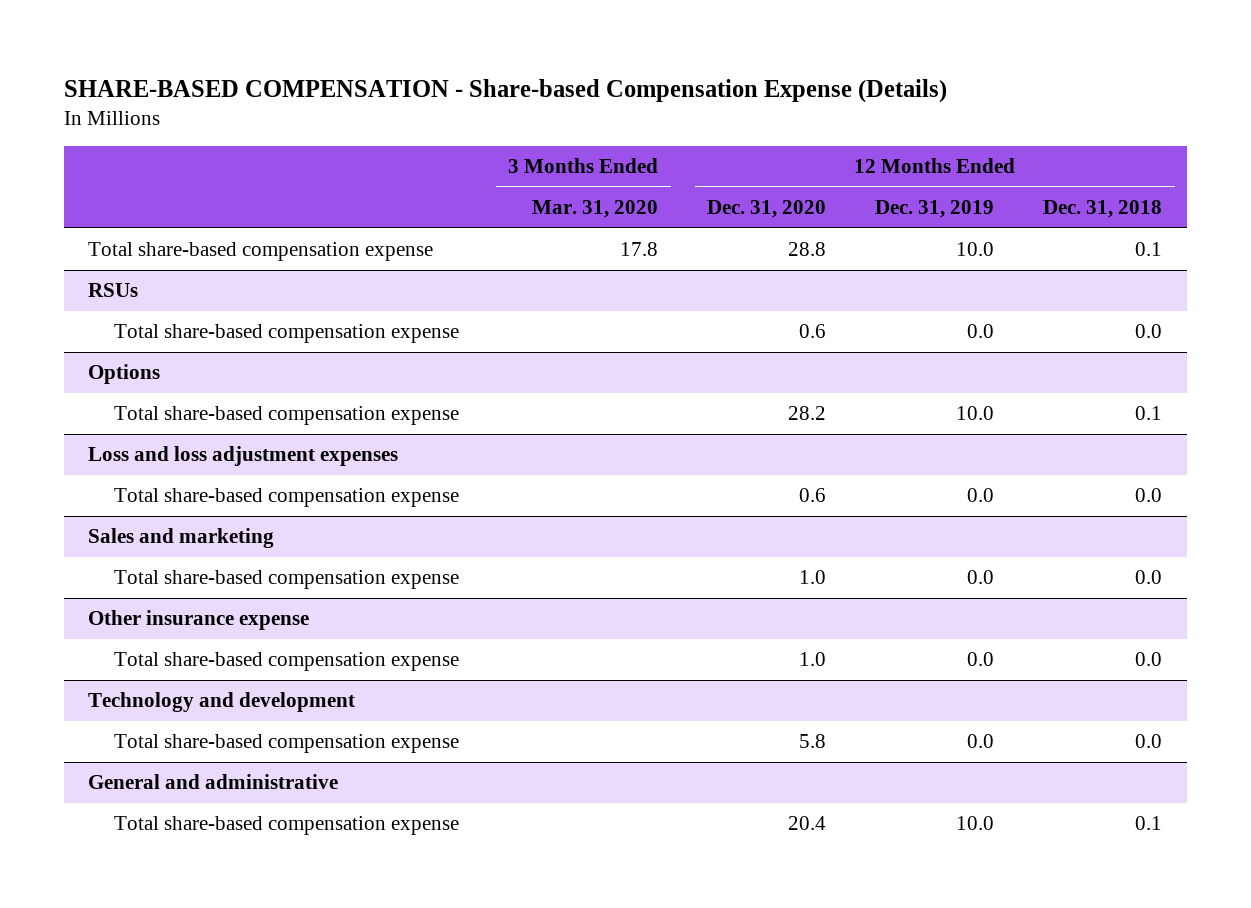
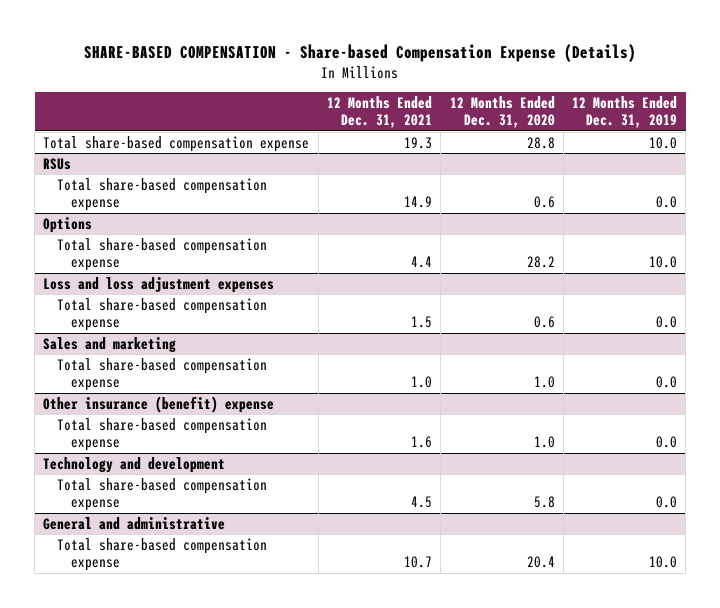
- | 3 Months Ended Mar. 31, 2020 | 12 Months Ended Dec. 31, 2020 | 12 Months Ended Dec. 31, 2019 | 12 Months Ended Dec. 31, 2018
+ | 12 Months Ended Dec. 31, 2021 | 12 Months Ended Dec. 31, 2020 | 12 Months Ended Dec. 31, 2019
- Other insurance expense
+ Other insurance (benefit) expense

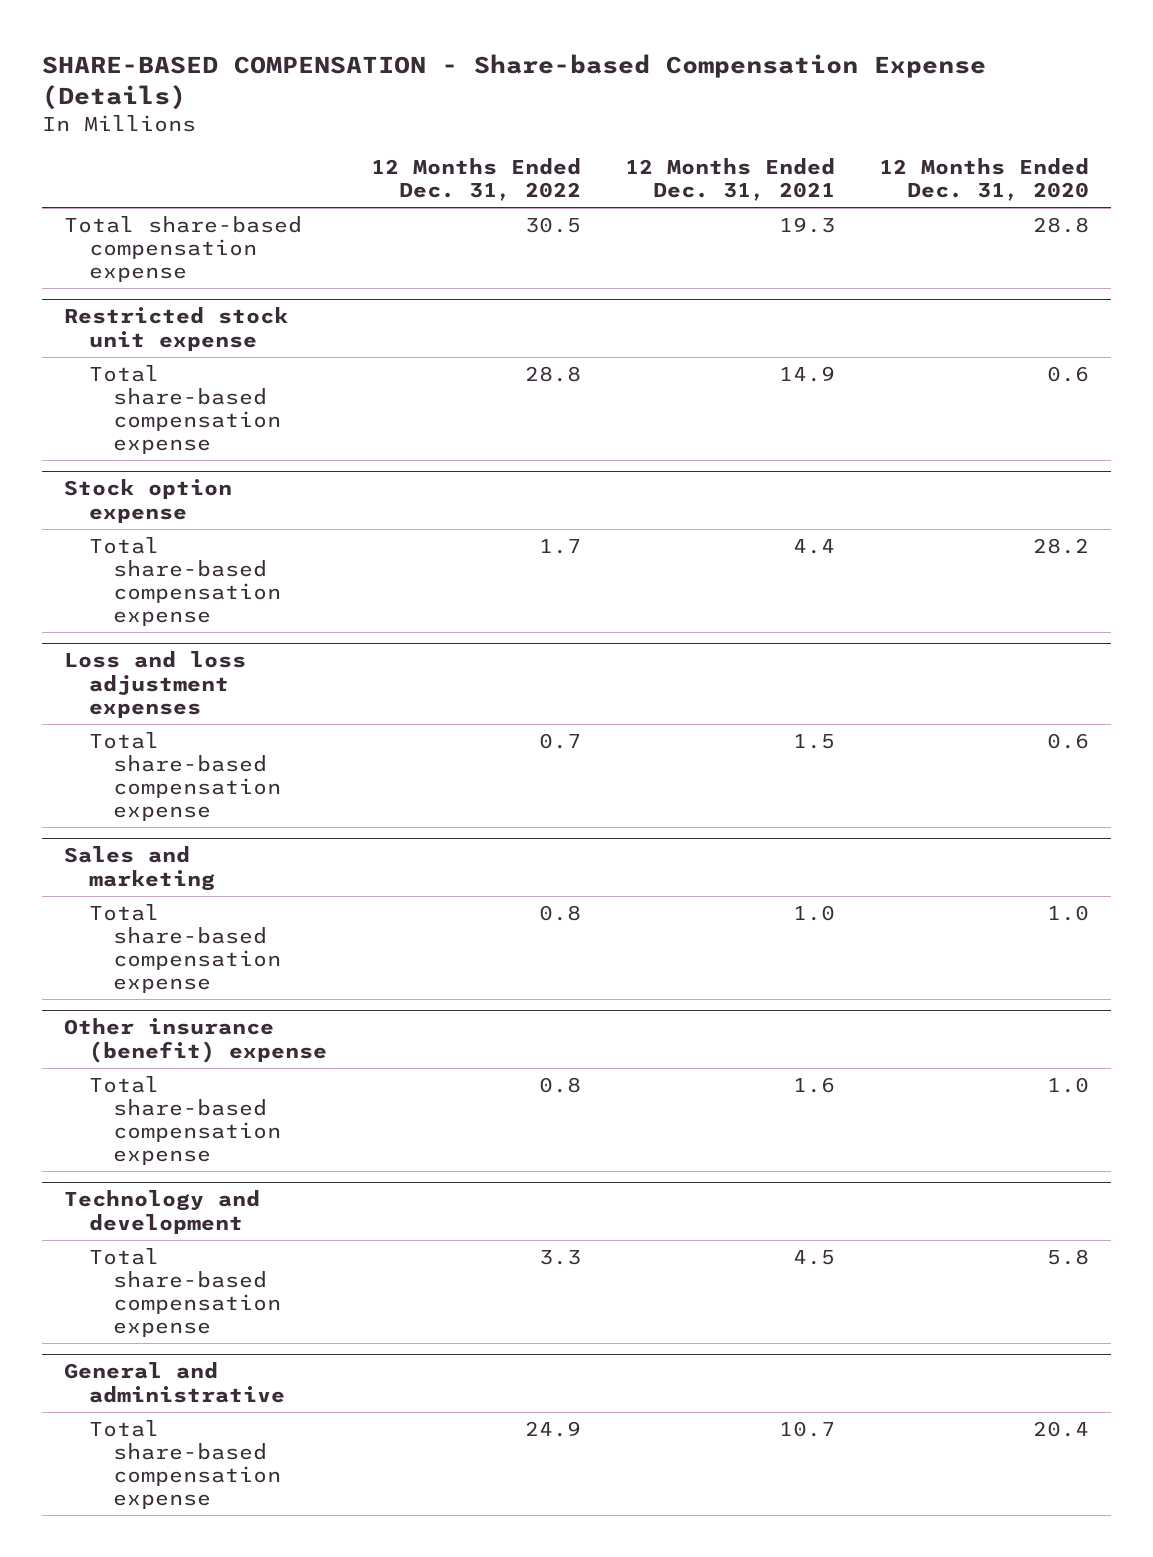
- | 12 Months Ended Dec. 31, 2021 | 12 Months Ended Dec. 31, 2020 | 12 Months Ended Dec. 31, 2019
+ | 12 Months Ended Dec. 31, 2022 | 12 Months Ended Dec. 31, 2021 | 12 Months Ended Dec. 31, 2020
- RSUs
+ Restricted stock unit expense
- Options
+ Stock option expense

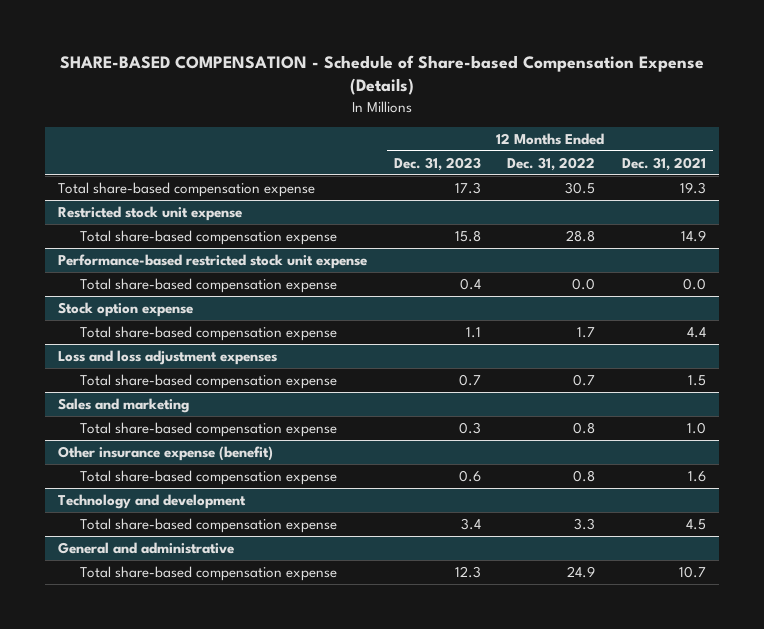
- SHARE-BASED COMPENSATION - Share-based Compensation Expense (Details)
+ SHARE-BASED COMPENSATION - Schedule of Share-based Compensation Expense (Details)
- | 12 Months Ended Dec. 31, 2022 | 12 Months Ended Dec. 31, 2021 | 12 Months Ended Dec. 31, 2020
+ | 12 Months Ended Dec. 31, 2023 | 12 Months Ended Dec. 31, 2022 | 12 Months Ended Dec. 31, 2021
+ Performance-based restricted stock unit expense
+ Total share-based compensation expense | 0.4 | 0.0 | 0.0
- Other insurance (benefit) expense
+ Other insurance expense (benefit)

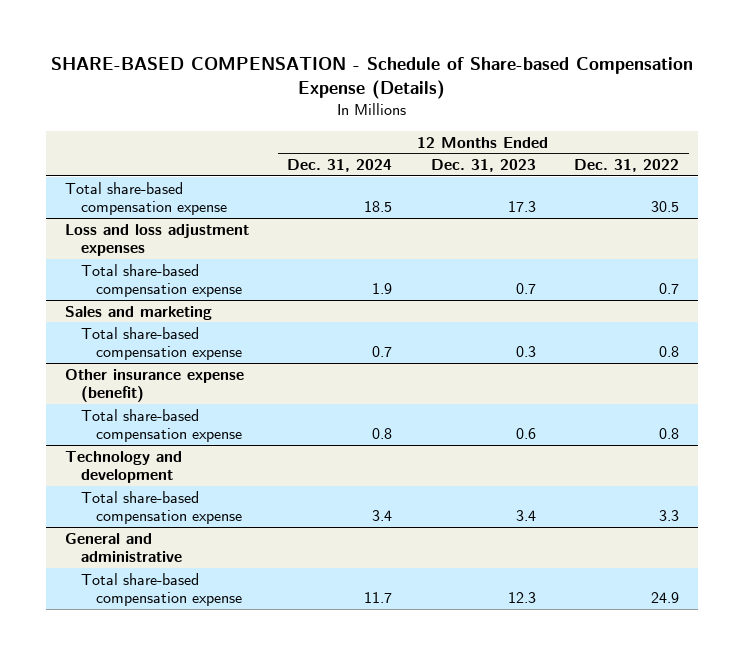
- | 12 Months Ended Dec. 31, 2023 | 12 Months Ended Dec. 31, 2022 | 12 Months Ended Dec. 31, 2021
+ | 12 Months Ended Dec. 31, 2024 | 12 Months Ended Dec. 31, 2023 | 12 Months Ended Dec. 31, 2022
- Restricted stock unit expense
- Total share-based compensation expense | 15.8 | 28.8 | 14.9
- Performance-based restricted stock unit expense
- Total share-based compensation expense | 0.4 | 0.0 | 0.0
- Stock option expense
- Total share-based compensation expense | 1.1 | 1.7 | 4.4

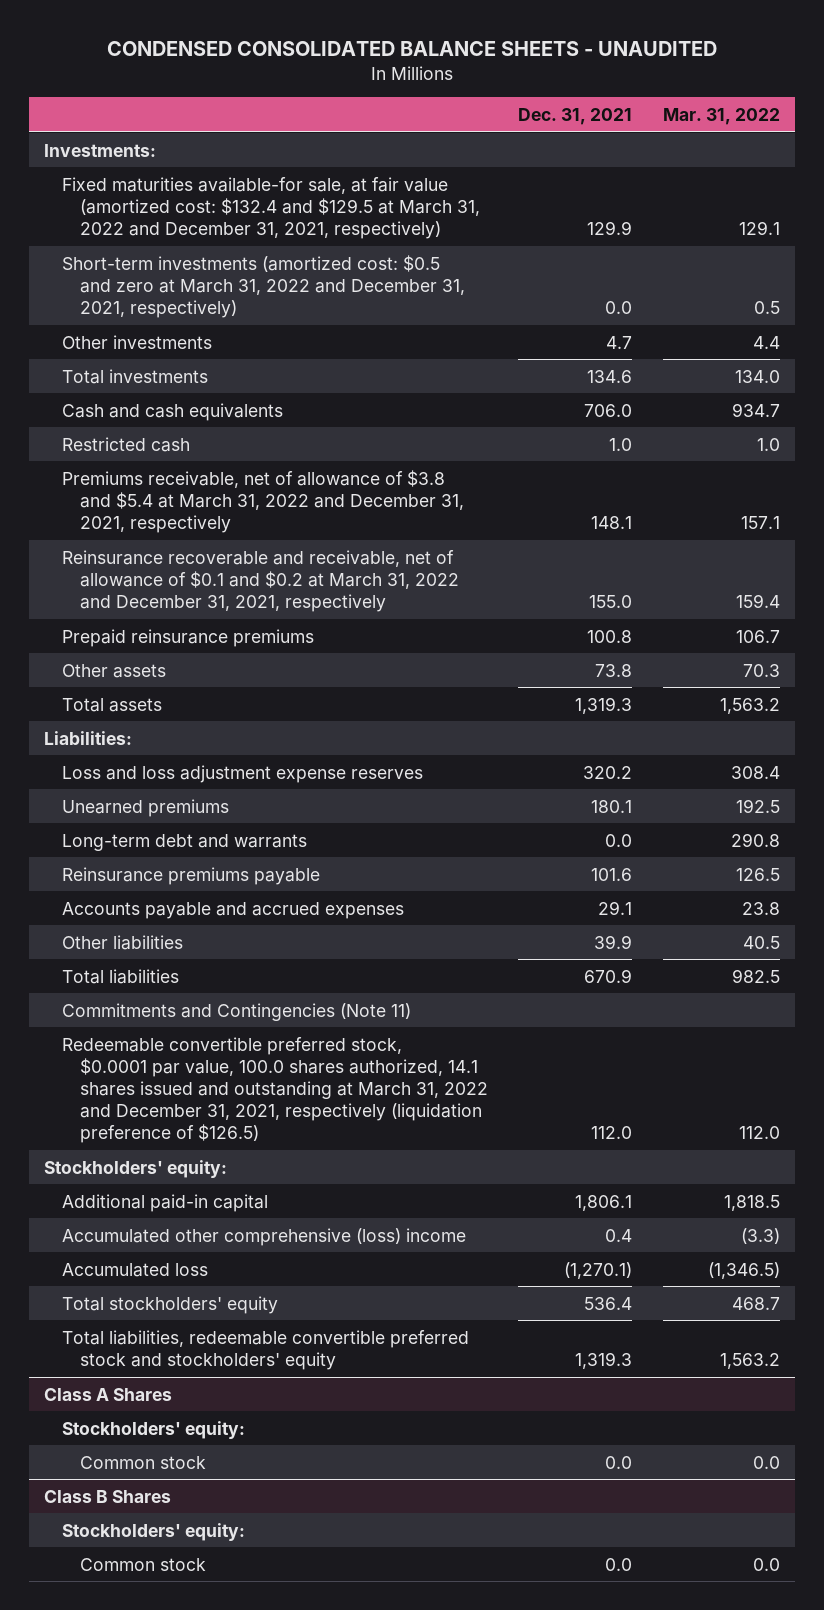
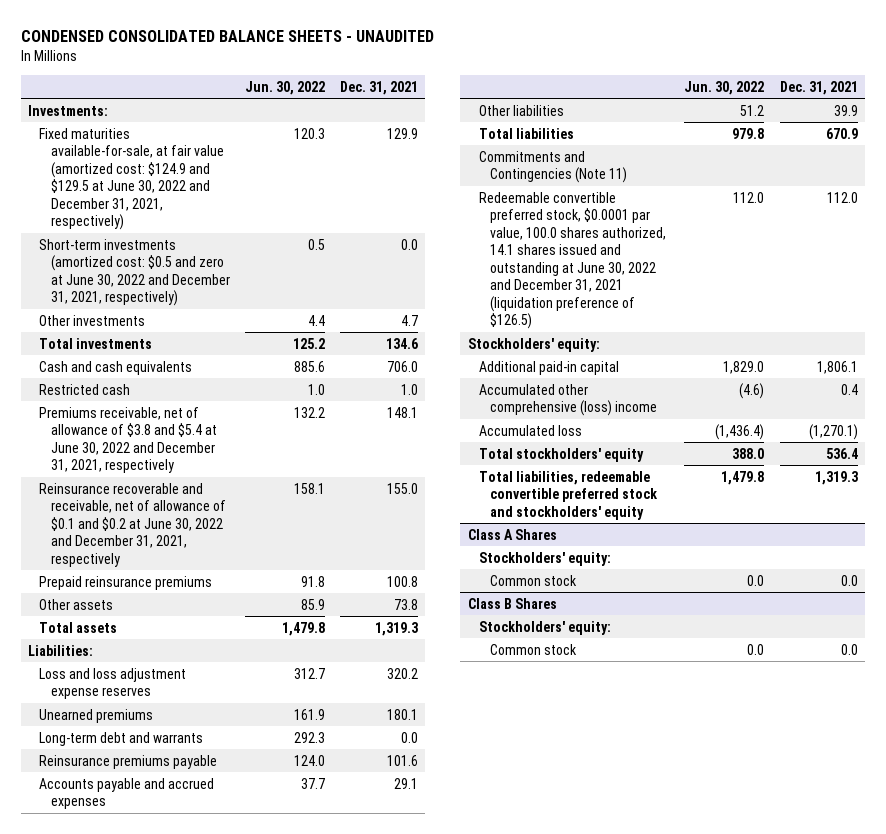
- | Dec. 31, 2021 | Mar. 31, 2022
+ | Jun. 30, 2022 | Dec. 31, 2021
- Fixed maturities available-for sale, at fair value (amortized cost: $132.4 and $129.5 at March 31, 2022 and December 31, 2021, respectively) | 129.9 | 129.1
- Short-term investments (amortized cost: $0.5 and zero at March 31, 2022 and December 31, 2021, respectively) | 0.0 | 0.5
+ Fixed maturities available-for-sale, at fair value (amortized cost: $124.9 and $129.5 at June 30, 2022 and December 31, 2021, respectively) | 120.3 | 129.9
+ Short-term investments (amortized cost: $0.5 and zero at June 30, 2022 and December 31, 2021, respectively) | 0.5 | 0.0
- Premiums receivable, net of allowance of $3.8 and $5.4 at March 31, 2022 and December 31, 2021, respectively | 148.1 | 157.1
- Reinsurance recoverable and receivable, net of allowance of $0.1 and $0.2 at March 31, 2022 and December 31, 2021, respectively | 155.0 | 159.4
+ Premiums receivable, net of allowance of $3.8 and $5.4 at June 30, 2022 and December 31, 2021, respectively | 132.2 | 148.1
+ Reinsurance recoverable and receivable, net of allowance of $0.1 and $0.2 at June 30, 2022 and December 31, 2021, respectively | 158.1 | 155.0
- Redeemable convertible preferred stock, $0.0001 par value, 100.0 shares authorized, 14.1 shares issued and outstanding at March 31, 2022 and December 31, 2021, respectively (liquidation preference of $126.5) | 112.0 | 112.0
+ Redeemable convertible preferred stock, $0.0001 par value, 100.0 shares authorized, 14.1 shares issued and outstanding at June 30, 2022 and December 31, 2021 (liquidation preference of $126.5) | 112.0 | 112.0

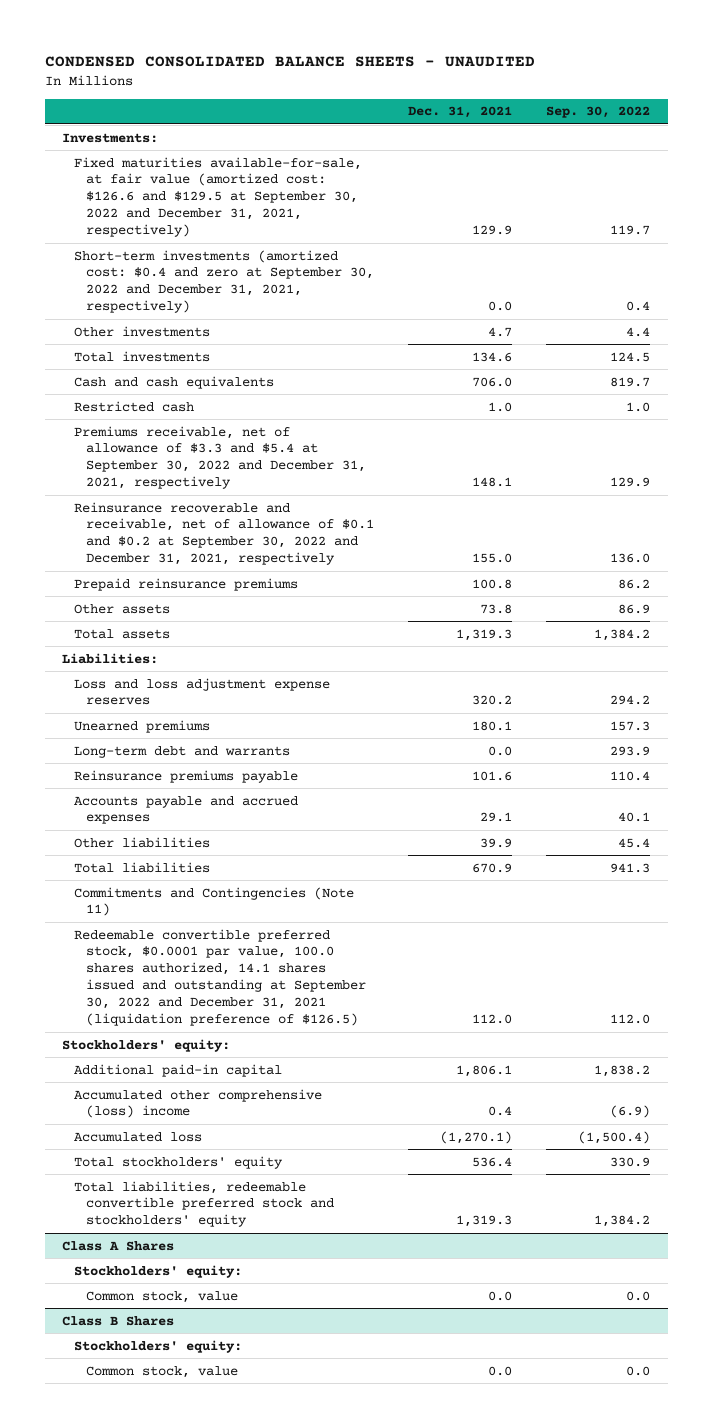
- | Jun. 30, 2022 | Dec. 31, 2021
+ | Dec. 31, 2021 | Sep. 30, 2022
- Fixed maturities available-for-sale, at fair value (amortized cost: $124.9 and $129.5 at June 30, 2022 and December 31, 2021, respectively) | 120.3 | 129.9
- Short-term investments (amortized cost: $0.5 and zero at June 30, 2022 and December 31, 2021, respectively) | 0.5 | 0.0
+ Fixed maturities available-for-sale, at fair value (amortized cost: $126.6 and $129.5 at September 30, 2022 and December 31, 2021, respectively) | 129.9 | 119.7
+ Short-term investments (amortized cost: $0.4 and zero at September 30, 2022 and December 31, 2021, respectively) | 0.0 | 0.4
- Premiums receivable, net of allowance of $3.8 and $5.4 at June 30, 2022 and December 31, 2021, respectively | 132.2 | 148.1
- Reinsurance recoverable and receivable, net of allowance of $0.1 and $0.2 at June 30, 2022 and December 31, 2021, respectively | 158.1 | 155.0
+ Premiums receivable, net of allowance of $3.3 and $5.4 at September 30, 2022 and December 31, 2021, respectively | 148.1 | 129.9
+ Reinsurance recoverable and receivable, net of allowance of $0.1 and $0.2 at September 30, 2022 and December 31, 2021, respectively | 155.0 | 136.0
- Redeemable convertible preferred stock, $0.0001 par value, 100.0 shares authorized, 14.1 shares issued and outstanding at June 30, 2022 and December 31, 2021 (liquidation preference of $126.5) | 112.0 | 112.0
+ Redeemable convertible preferred stock, $0.0001 par value, 100.0 shares authorized, 14.1 shares issued and outstanding at September 30, 2022 and December 31, 2021 (liquidation preference of $126.5) | 112.0 | 112.0
@ Class A Shares
- Common stock | 0.0 | 0.0
+ Common stock, value | 0.0 | 0.0
@ Class B Shares
- Common stock | 0.0 | 0.0
+ Common stock, value | 0.0 | 0.0

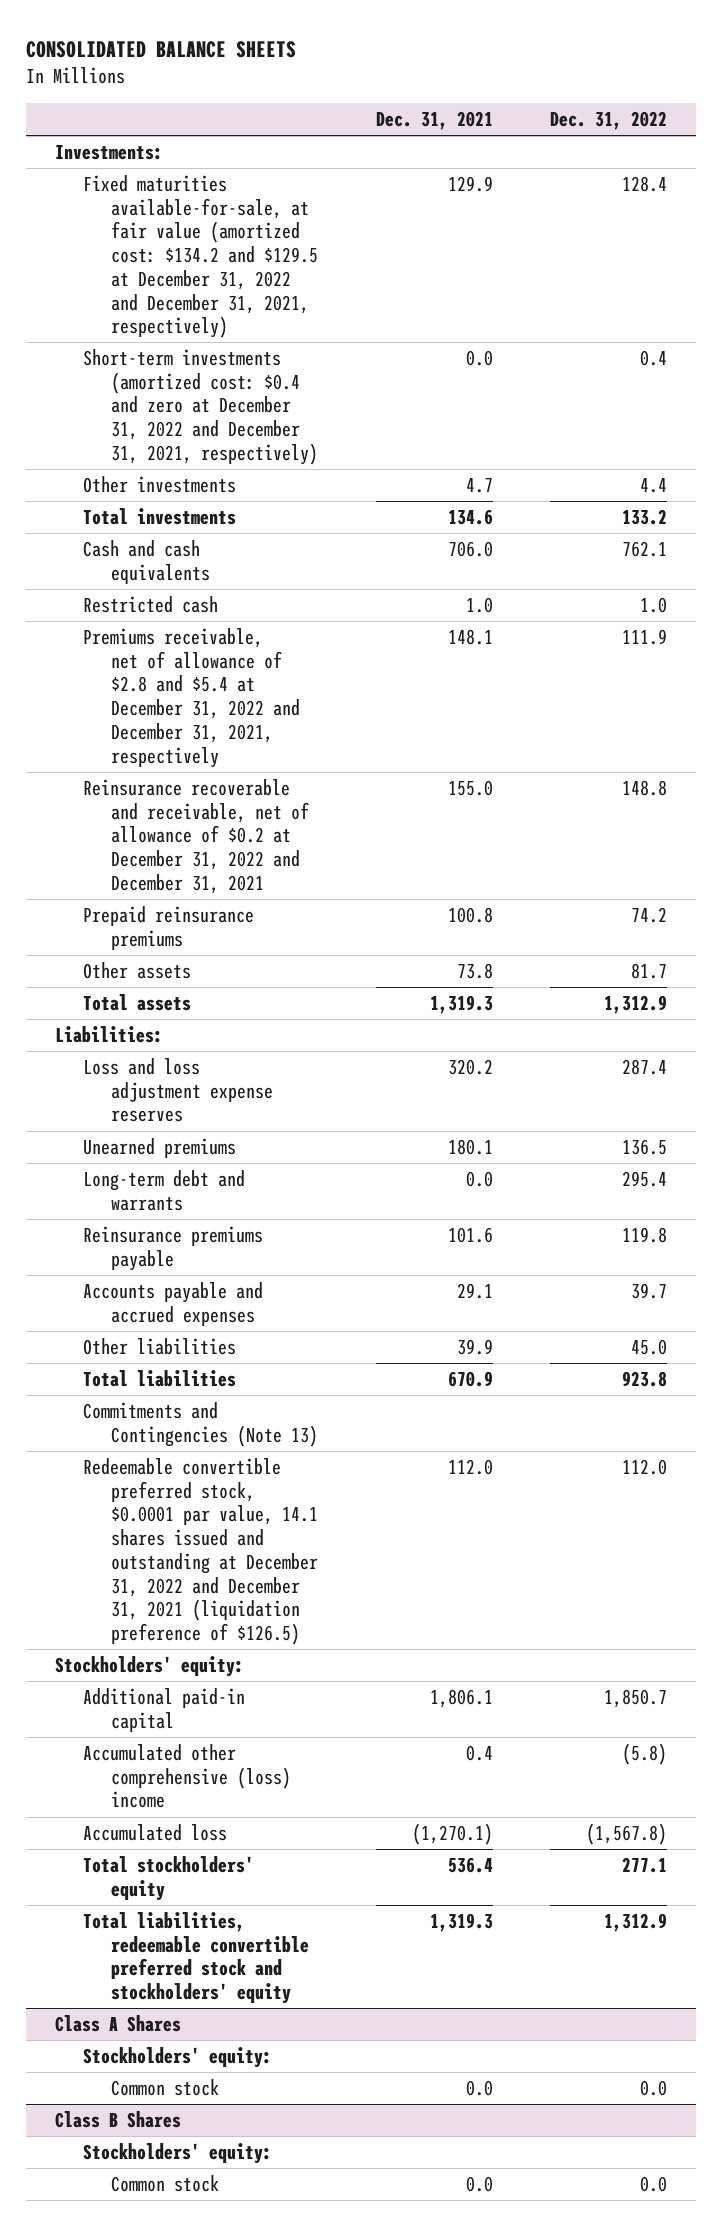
- CONDENSED CONSOLIDATED BALANCE SHEETS - UNAUDITED
+ CONSOLIDATED BALANCE SHEETS
- | Dec. 31, 2021 | Sep. 30, 2022
+ | Dec. 31, 2021 | Dec. 31, 2022
- Fixed maturities available-for-sale, at fair value (amortized cost: $126.6 and $129.5 at September 30, 2022 and December 31, 2021, respectively) | 129.9 | 119.7
- Short-term investments (amortized cost: $0.4 and zero at September 30, 2022 and December 31, 2021, respectively) | 0.0 | 0.4
+ Fixed maturities available-for-sale, at fair value (amortized cost: $134.2 and $129.5 at December 31, 2022 and December 31, 2021, respectively) | 129.9 | 128.4
+ Short-term investments (amortized cost: $0.4 and zero at December 31, 2022 and December 31, 2021, respectively) | 0.0 | 0.4
- Premiums receivable, net of allowance of $3.3 and $5.4 at September 30, 2022 and December 31, 2021, respectively | 148.1 | 129.9
- Reinsurance recoverable and receivable, net of allowance of $0.1 and $0.2 at September 30, 2022 and December 31, 2021, respectively | 155.0 | 136.0
+ Premiums receivable, net of allowance of $2.8 and $5.4 at December 31, 2022 and December 31, 2021, respectively | 148.1 | 111.9
+ Reinsurance recoverable and receivable, net of allowance of $0.2 at December 31, 2022 and December 31, 2021 | 155.0 | 148.8
- Commitments and Contingencies (Note 11)
- Redeemable convertible preferred stock, $0.0001 par value, 100.0 shares authorized, 14.1 shares issued and outstanding at September 30, 2022 and December 31, 2021 (liquidation preference of $126.5) | 112.0 | 112.0
+ Commitments and Contingencies (Note 13)
+ Redeemable convertible preferred stock, $0.0001 par value, 14.1 shares issued and outstanding at December 31, 2022 and December 31, 2021 (liquidation preference of $126.5) | 112.0 | 112.0
@ Class A Shares
- Common stock, value | 0.0 | 0.0
+ Common stock | 0.0 | 0.0
@ Class B Shares
- Common stock, value | 0.0 | 0.0
+ Common stock | 0.0 | 0.0

